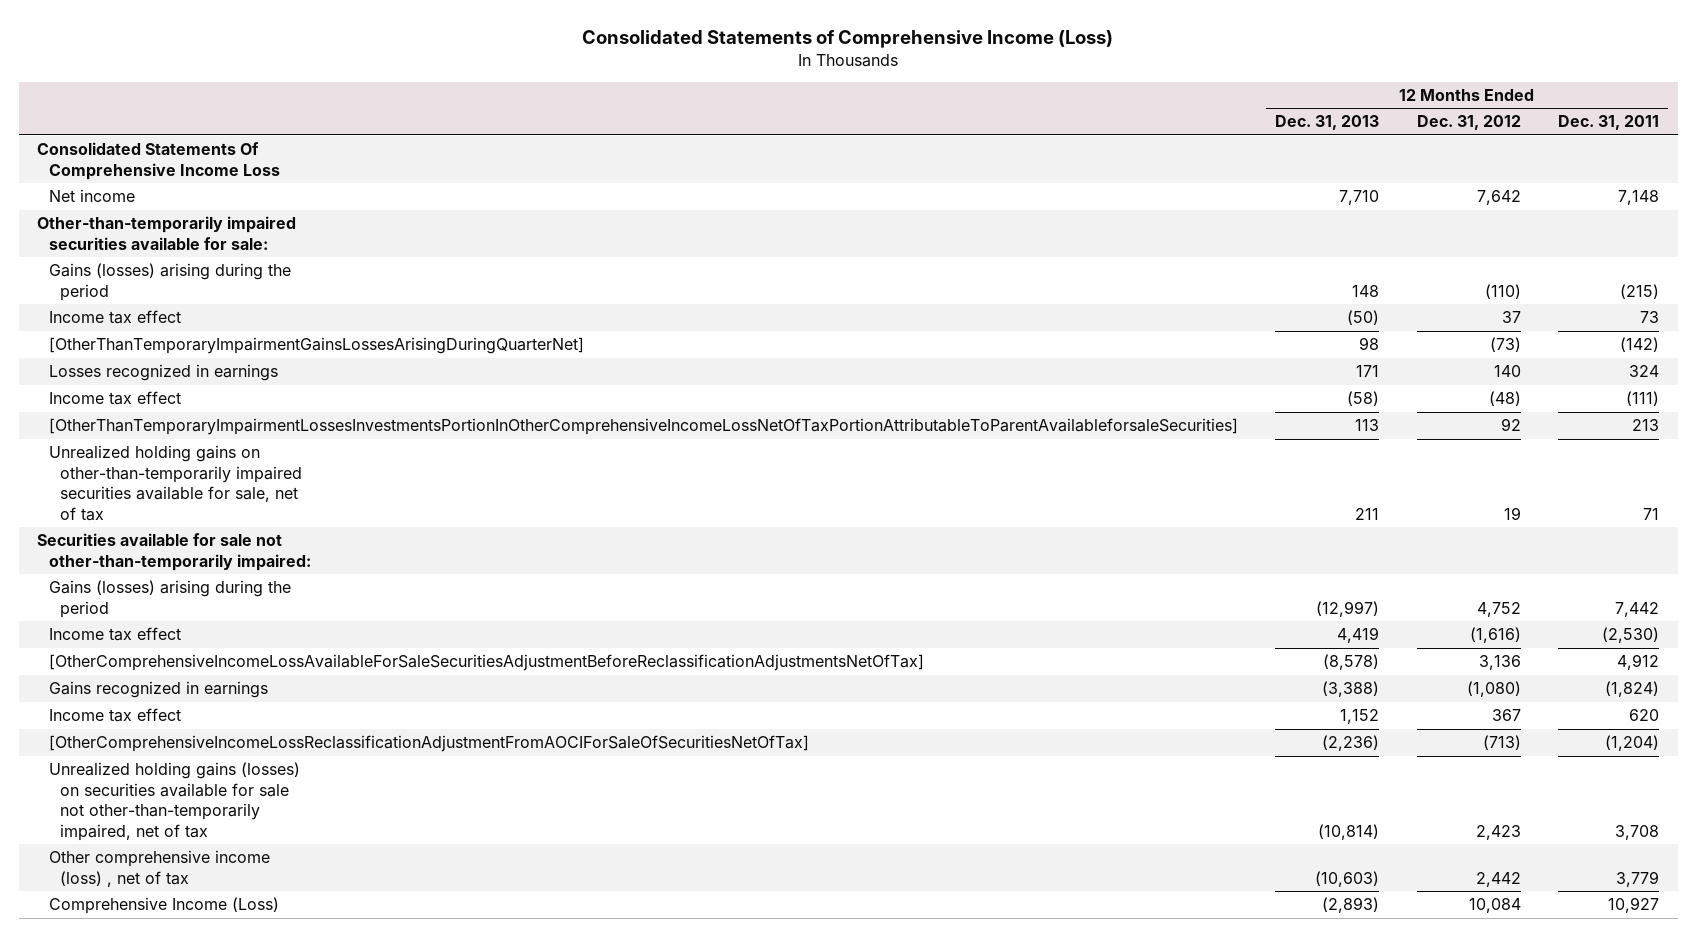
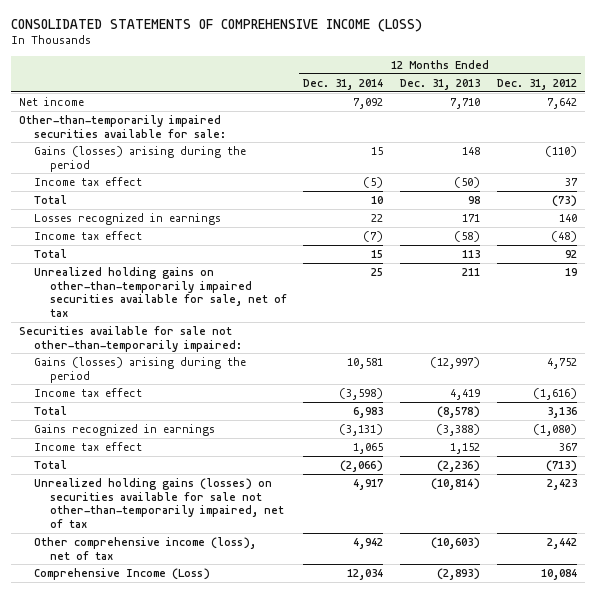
- Consolidated Statements of Comprehensive Income (Loss)
+ CONSOLIDATED STATEMENTS OF COMPREHENSIVE INCOME (LOSS)
- | 12 Months Ended Dec. 31, 2013 | 12 Months Ended Dec. 31, 2012 | 12 Months Ended Dec. 31, 2011
+ | 12 Months Ended Dec. 31, 2014 | 12 Months Ended Dec. 31, 2013 | 12 Months Ended Dec. 31, 2012
- Consolidated Statements Of Comprehensive Income Loss
- [OtherThanTemporaryImpairmentGainsLossesArisingDuringQuarterNet] | 98 | (73) | (142)
+ Total | 10 | 98 | (73)
- [OtherThanTemporaryImpairmentLossesInvestmentsPortionInOtherComprehensiveIncomeLossNetOfTaxPortionAttributableToParentAvailableforsaleSecurities] | 113 | 92 | 213
+ Total | 15 | 113 | 92
- [OtherComprehensiveIncomeLossAvailableForSaleSecuritiesAdjustmentBeforeReclassificationAdjustmentsNetOfTax] | (8,578) | 3,136 | 4,912
+ Total | 6,983 | (8,578) | 3,136
- [OtherComprehensiveIncomeLossReclassificationAdjustmentFromAOCIForSaleOfSecuritiesNetOfTax] | (2,236) | (713) | (1,204)
+ Total | (2,066) | (2,236) | (713)
- Other comprehensive income (loss) , net of tax | (10,603) | 2,442 | 3,779
+ Other comprehensive income (loss), net of tax | 4,942 | (10,603) | 2,442

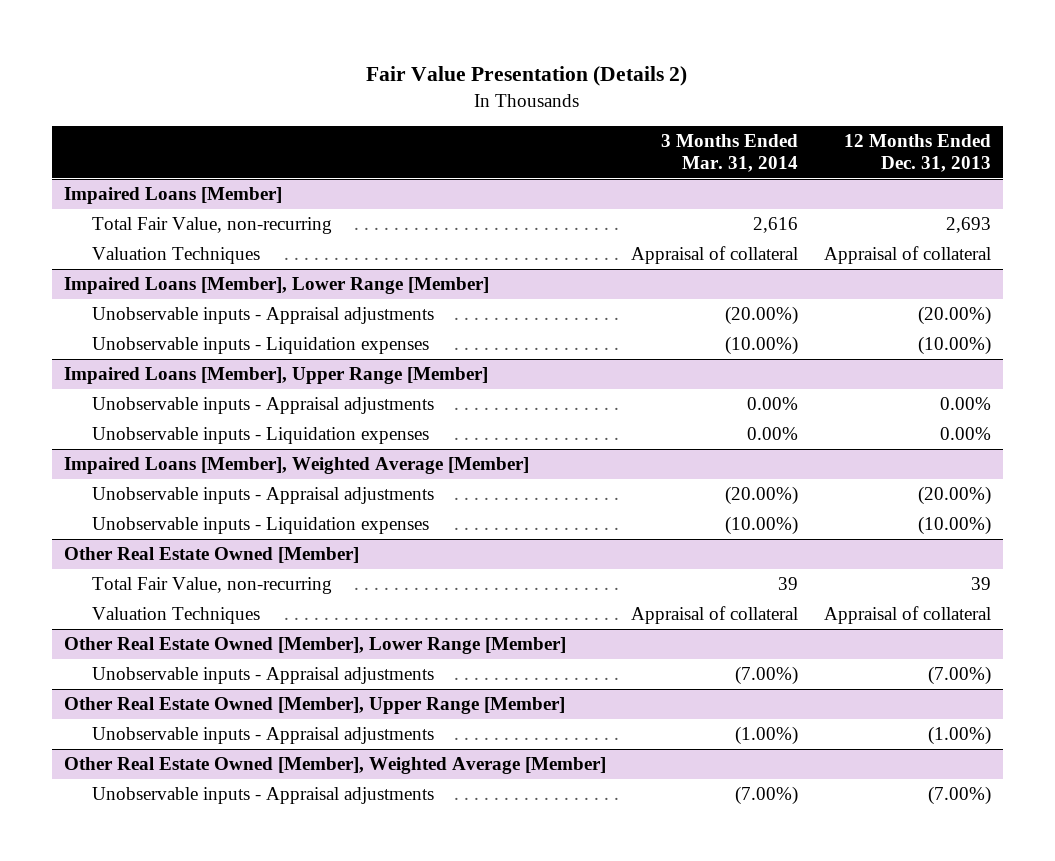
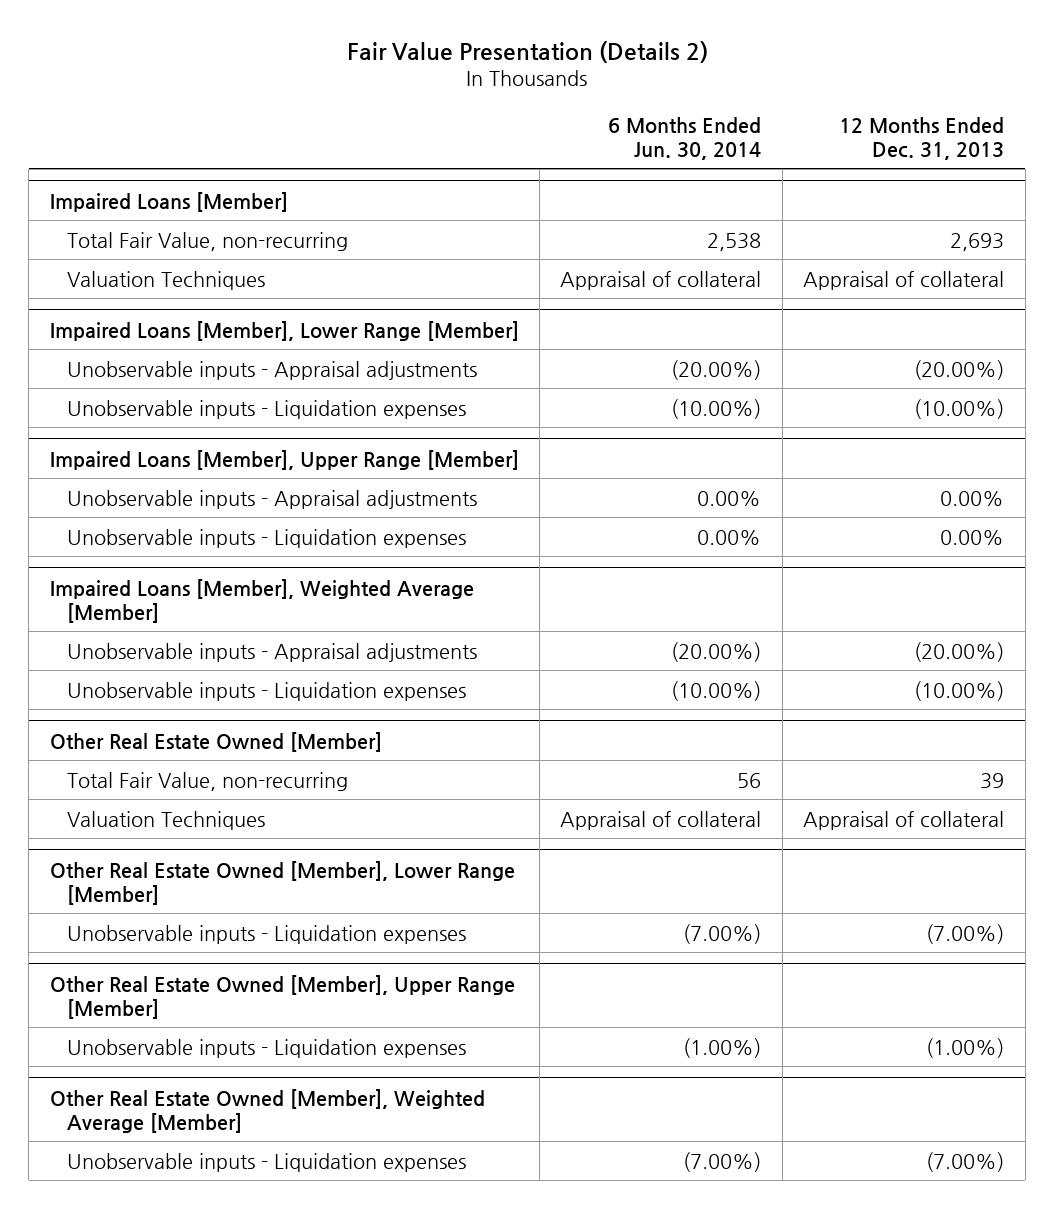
- | 3 Months Ended Mar. 31, 2014 | 12 Months Ended Dec. 31, 2013
+ | 6 Months Ended Jun. 30, 2014 | 12 Months Ended Dec. 31, 2013
@ Other Real Estate Owned [Member], Lower Range [Member]
- Unobservable inputs - Appraisal adjustments | (7.00%) | (7.00%)
+ Unobservable inputs - Liquidation expenses | (7.00%) | (7.00%)
@ Other Real Estate Owned [Member], Upper Range [Member]
- Unobservable inputs - Appraisal adjustments | (1.00%) | (1.00%)
+ Unobservable inputs - Liquidation expenses | (1.00%) | (1.00%)
@ Other Real Estate Owned [Member], Weighted Average [Member]
- Unobservable inputs - Appraisal adjustments | (7.00%) | (7.00%)
+ Unobservable inputs - Liquidation expenses | (7.00%) | (7.00%)

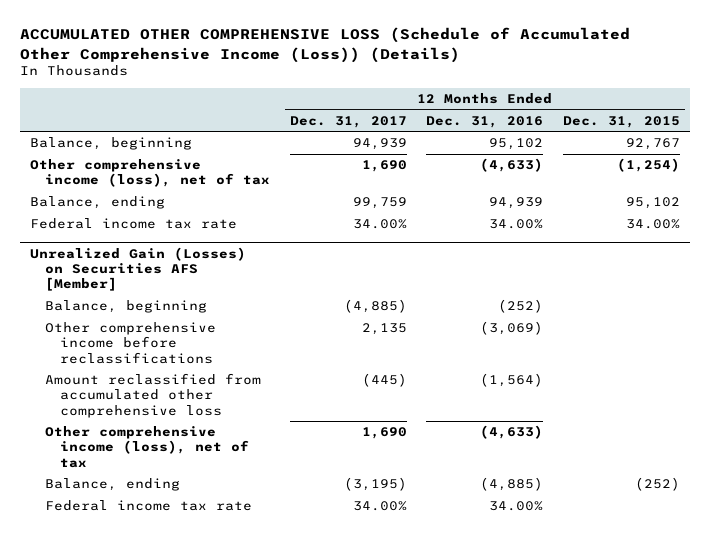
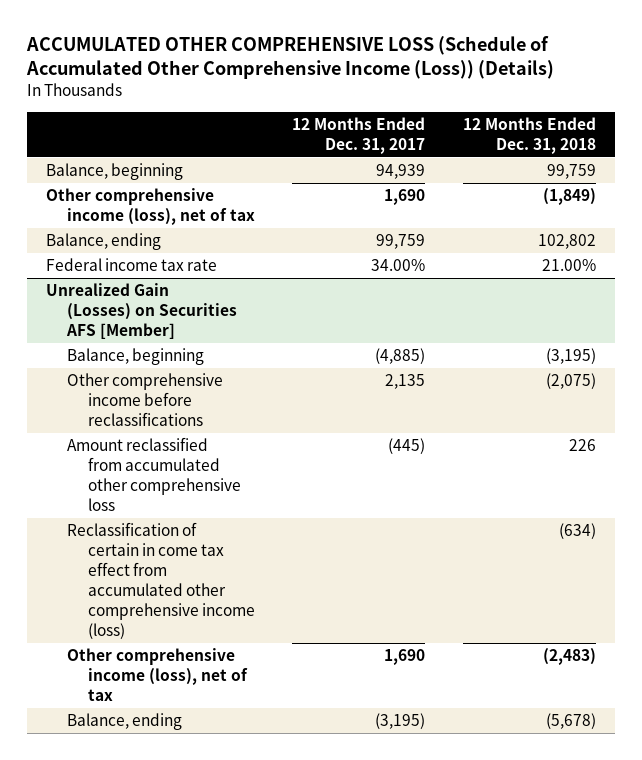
- | 12 Months Ended Dec. 31, 2017 | 12 Months Ended Dec. 31, 2016 | 12 Months Ended Dec. 31, 2015
+ | 12 Months Ended Dec. 31, 2017 | 12 Months Ended Dec. 31, 2018
@ Unrealized Gain (Losses) on Securities AFS [Member]
+ Reclassification of certain in come tax effect from accumulated other comprehensive income (loss) | | (634)
- Federal income tax rate | 34.00% | 34.00% |

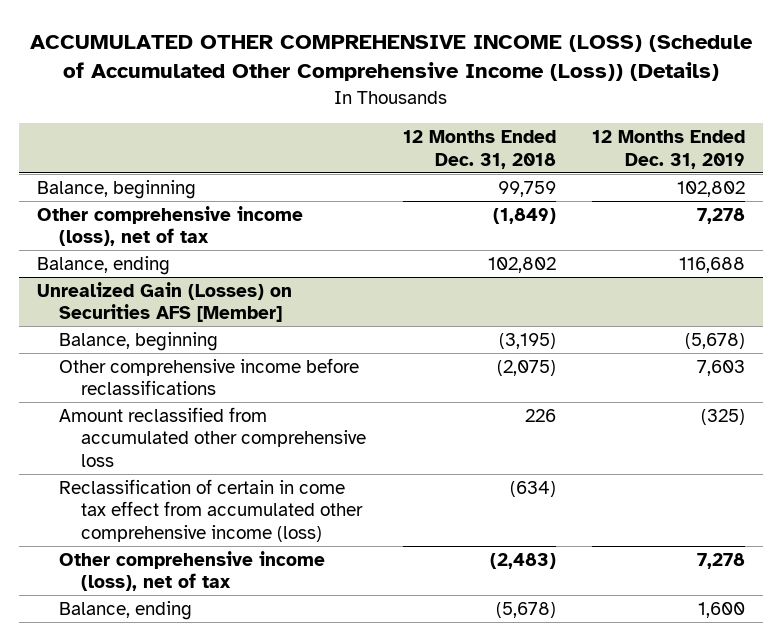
- ACCUMULATED OTHER COMPREHENSIVE LOSS (Schedule of Accumulated Other Comprehensive Income (Loss)) (Details)
+ ACCUMULATED OTHER COMPREHENSIVE INCOME (LOSS) (Schedule of Accumulated Other Comprehensive Income (Loss)) (Details)
- | 12 Months Ended Dec. 31, 2017 | 12 Months Ended Dec. 31, 2018
+ | 12 Months Ended Dec. 31, 2018 | 12 Months Ended Dec. 31, 2019
- Federal income tax rate | 34.00% | 21.00%

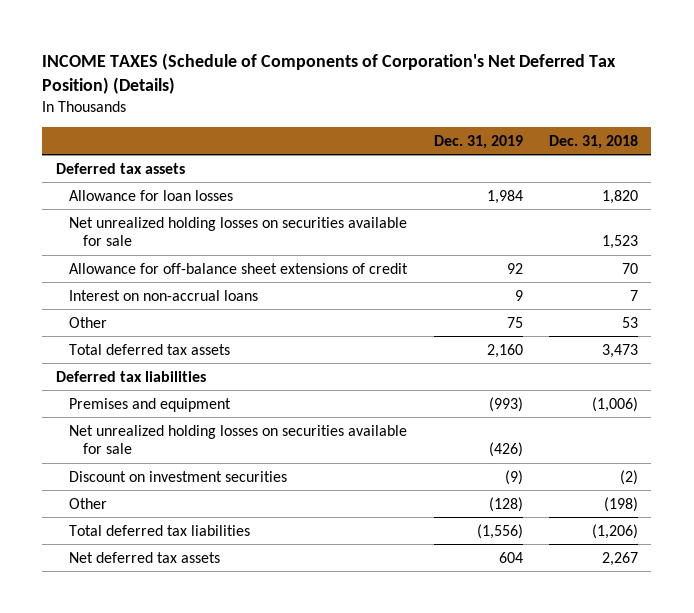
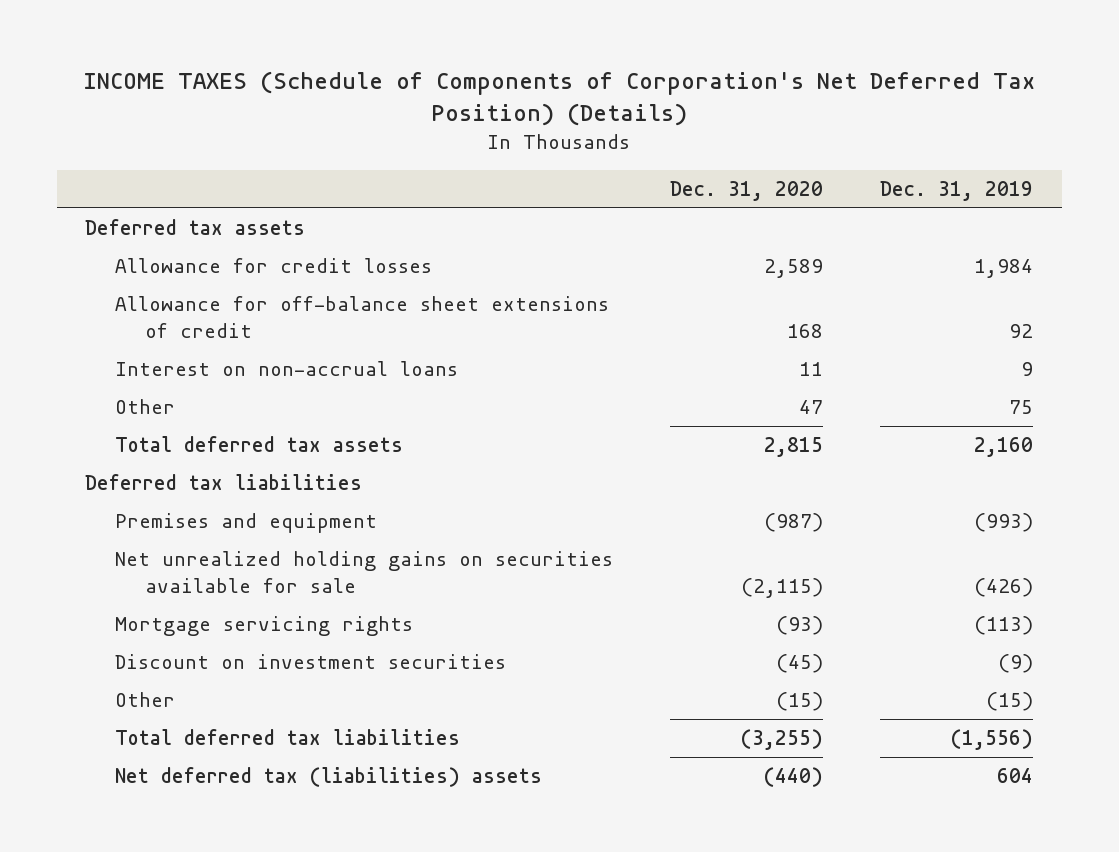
- | Dec. 31, 2019 | Dec. 31, 2018
+ | Dec. 31, 2020 | Dec. 31, 2019
- Allowance for loan losses | 1,984 | 1,820
- Net unrealized holding losses on securities available for sale | | 1,523
+ Allowance for credit losses | 2,589 | 1,984
- Net unrealized holding losses on securities available for sale | (426) |
+ Net unrealized holding gains on securities available for sale | (2,115) | (426)
+ Mortgage servicing rights | (93) | (113)
- Other | (128) | (198)
+ Other | (15) | (15)
- Net deferred tax assets | 604 | 2,267
+ Net deferred tax (liabilities) assets | (440) | 604

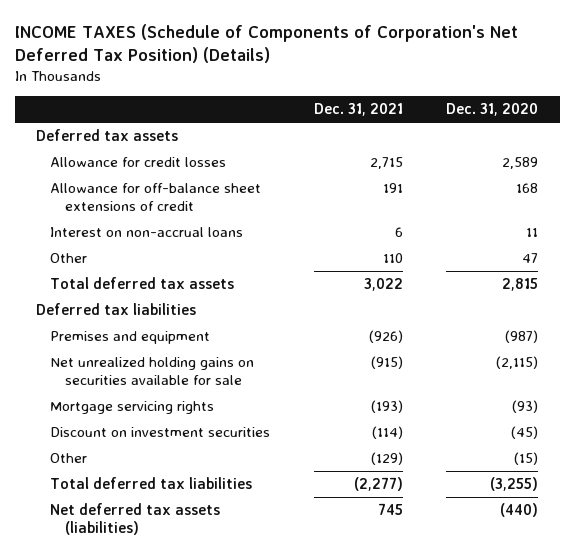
- | Dec. 31, 2020 | Dec. 31, 2019
+ | Dec. 31, 2021 | Dec. 31, 2020
- Net deferred tax (liabilities) assets | (440) | 604
+ Net deferred tax assets (liabilities) | 745 | (440)

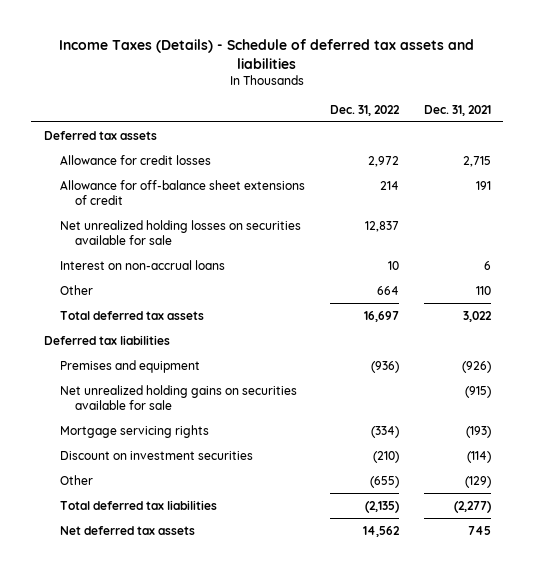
- INCOME TAXES (Schedule of Components of Corporation's Net Deferred Tax Position) (Details)
+ Income Taxes (Details) - Schedule of deferred tax assets and liabilities
- | Dec. 31, 2021 | Dec. 31, 2020
+ | Dec. 31, 2022 | Dec. 31, 2021
+ Net unrealized holding losses on securities available for sale | 12,837 |
- Net deferred tax assets (liabilities) | 745 | (440)
+ Net deferred tax assets | 14,562 | 745

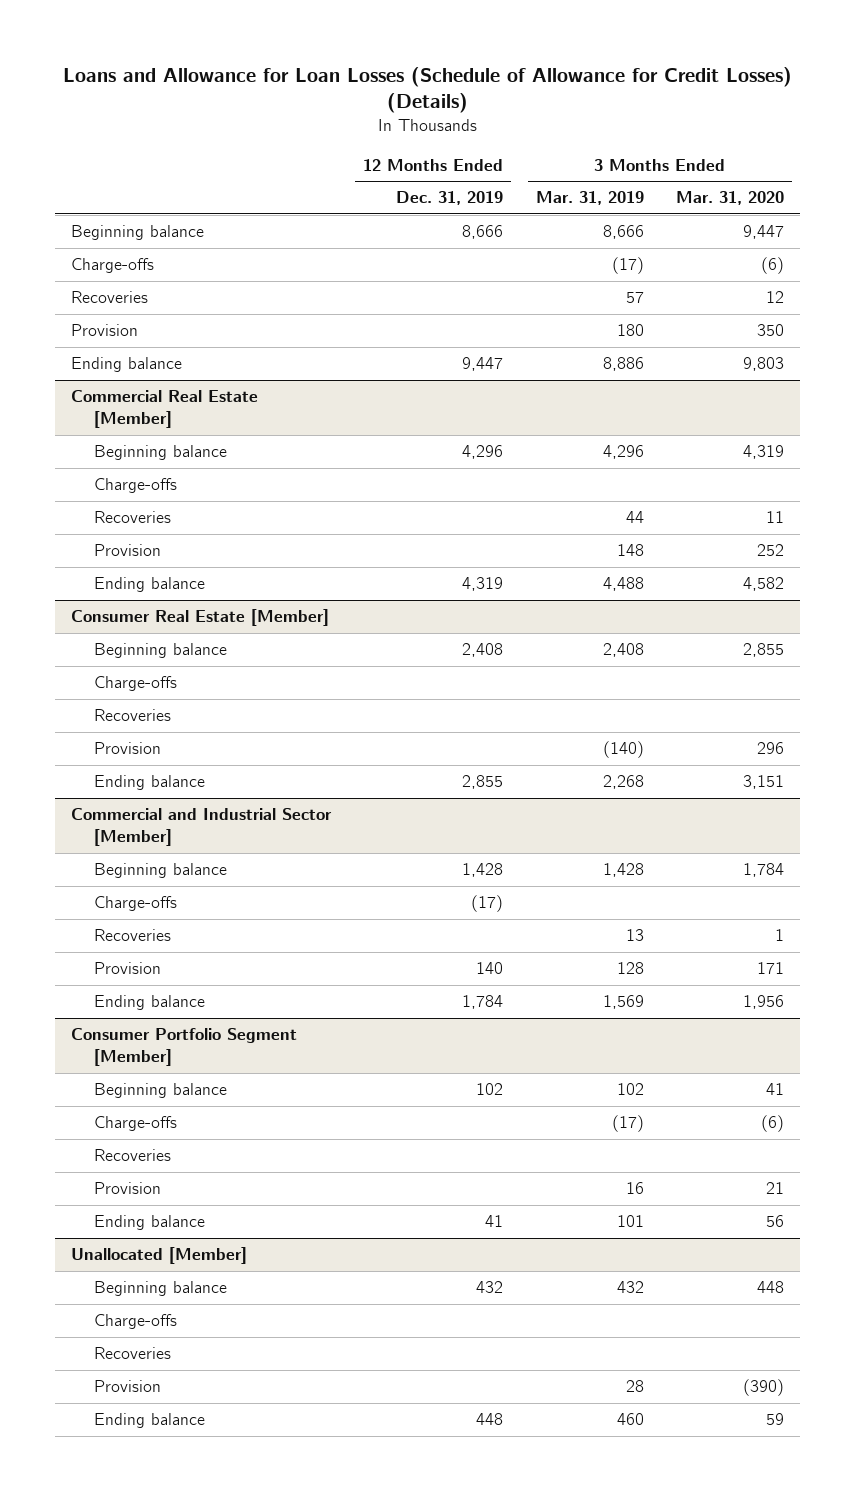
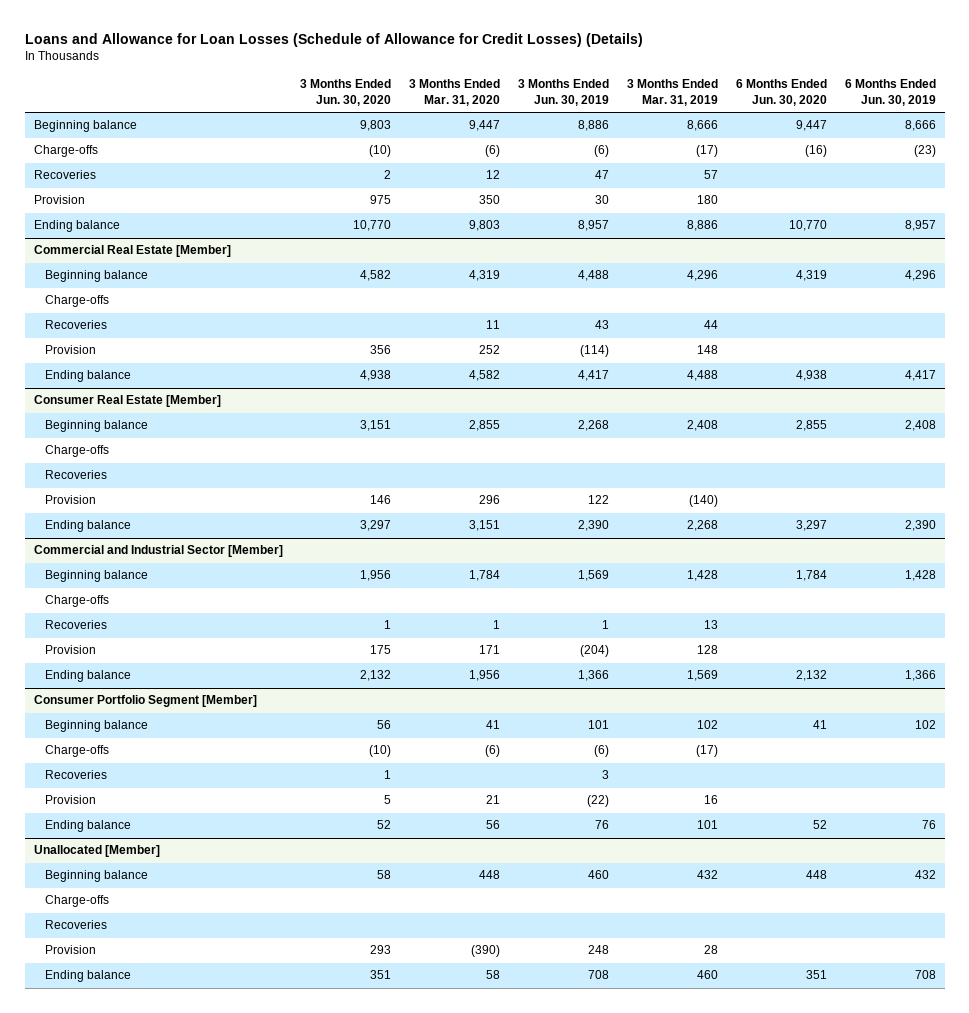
- | 12 Months Ended Dec. 31, 2019 | 3 Months Ended Mar. 31, 2019 | 3 Months Ended Mar. 31, 2020
+ | 3 Months Ended Jun. 30, 2020 | 3 Months Ended Mar. 31, 2020 | 3 Months Ended Jun. 30, 2019 | 3 Months Ended Mar. 31, 2019 | 6 Months Ended Jun. 30, 2020 | 6 Months Ended Jun. 30, 2019
@ Unallocated [Member]
- Ending balance | 448 | 460 | 59
+ Ending balance | 351 | 58 | 708 | 460 | 351 | 708

